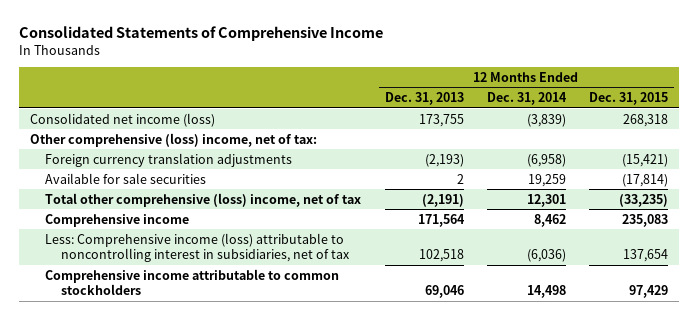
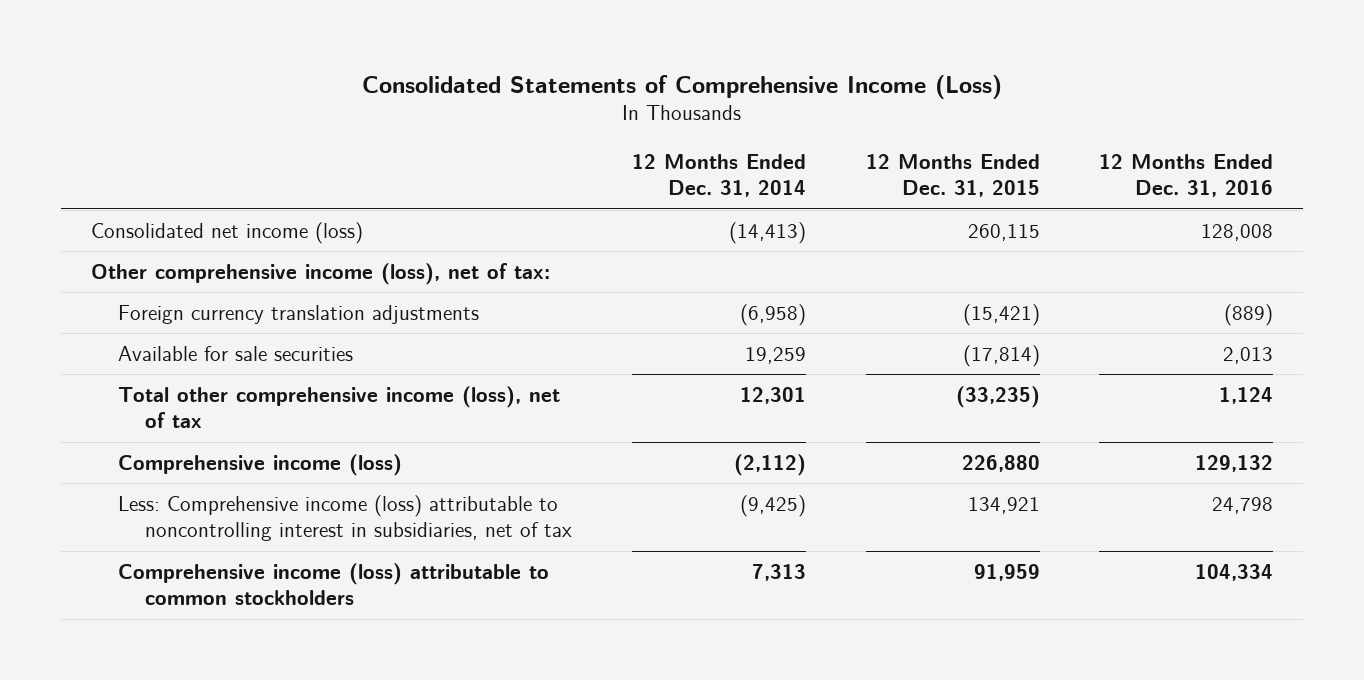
- Consolidated Statements of Comprehensive Income
+ Consolidated Statements of Comprehensive Income (Loss)
- | 12 Months Ended Dec. 31, 2013 | 12 Months Ended Dec. 31, 2014 | 12 Months Ended Dec. 31, 2015
+ | 12 Months Ended Dec. 31, 2014 | 12 Months Ended Dec. 31, 2015 | 12 Months Ended Dec. 31, 2016
- Consolidated net income (loss) | 173,755 | (3,839) | 268,318
- Other comprehensive (loss) income, net of tax:
+ Consolidated net income (loss) | (14,413) | 260,115 | 128,008
+ Other comprehensive income (loss), net of tax:
- Total other comprehensive (loss) income, net of tax | (2,191) | 12,301 | (33,235)
- Comprehensive income | 171,564 | 8,462 | 235,083
- Less: Comprehensive income (loss) attributable to noncontrolling interest in subsidiaries, net of tax | 102,518 | (6,036) | 137,654
- Comprehensive income attributable to common stockholders | 69,046 | 14,498 | 97,429
+ Total other comprehensive income (loss), net of tax | 12,301 | (33,235) | 1,124
+ Comprehensive income (loss) | (2,112) | 226,880 | 129,132
+ Less: Comprehensive income (loss) attributable to noncontrolling interest in subsidiaries, net of tax | (9,425) | 134,921 | 24,798
+ Comprehensive income (loss) attributable to common stockholders | 7,313 | 91,959 | 104,334

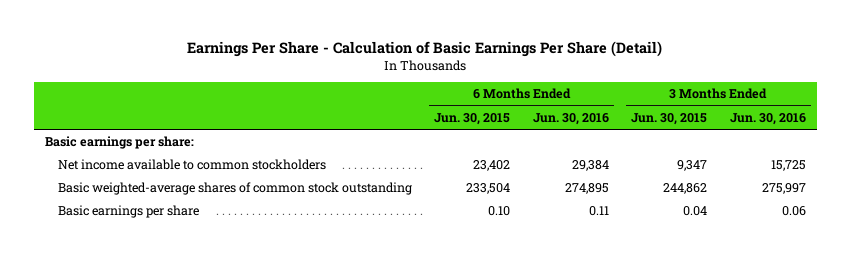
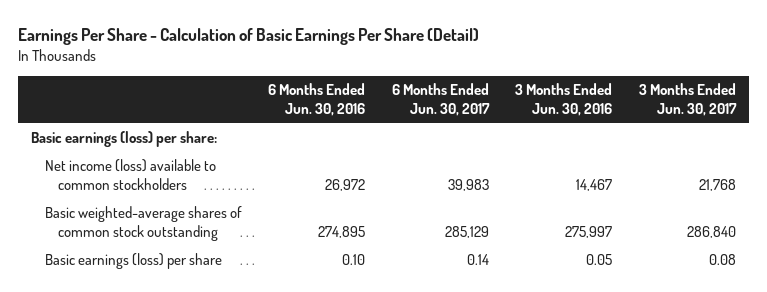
- | 6 Months Ended Jun. 30, 2015 | 6 Months Ended Jun. 30, 2016 | 3 Months Ended Jun. 30, 2015 | 3 Months Ended Jun. 30, 2016
+ | 6 Months Ended Jun. 30, 2016 | 6 Months Ended Jun. 30, 2017 | 3 Months Ended Jun. 30, 2016 | 3 Months Ended Jun. 30, 2017
- Basic earnings per share:
- Net income available to common stockholders | 23,402 | 29,384 | 9,347 | 15,725
+ Basic earnings (loss) per share:
+ Net income (loss) available to common stockholders | 26,972 | 39,983 | 14,467 | 21,768
- Basic earnings per share | 0.10 | 0.11 | 0.04 | 0.06
+ Basic earnings (loss) per share | 0.10 | 0.14 | 0.05 | 0.08

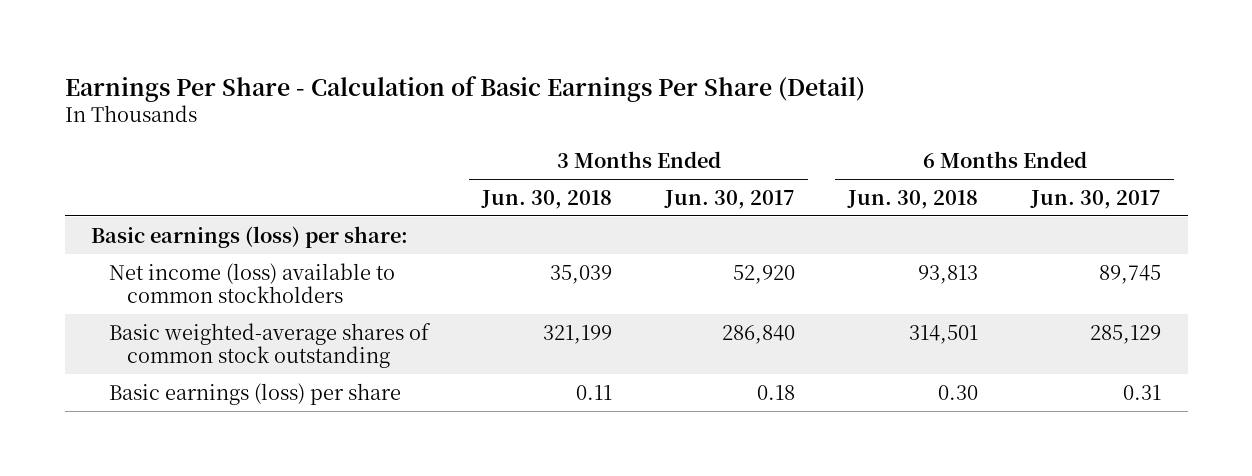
- | 6 Months Ended Jun. 30, 2016 | 6 Months Ended Jun. 30, 2017 | 3 Months Ended Jun. 30, 2016 | 3 Months Ended Jun. 30, 2017
+ | 3 Months Ended Jun. 30, 2018 | 3 Months Ended Jun. 30, 2017 | 6 Months Ended Jun. 30, 2018 | 6 Months Ended Jun. 30, 2017
- Net income (loss) available to common stockholders | 26,972 | 39,983 | 14,467 | 21,768
+ Net income (loss) available to common stockholders | 35,039 | 52,920 | 93,813 | 89,745
- Basic earnings (loss) per share | 0.10 | 0.14 | 0.05 | 0.08
+ Basic earnings (loss) per share | 0.11 | 0.18 | 0.30 | 0.31

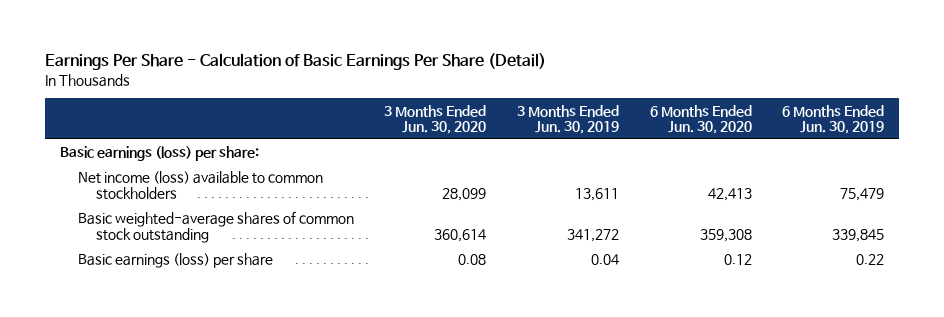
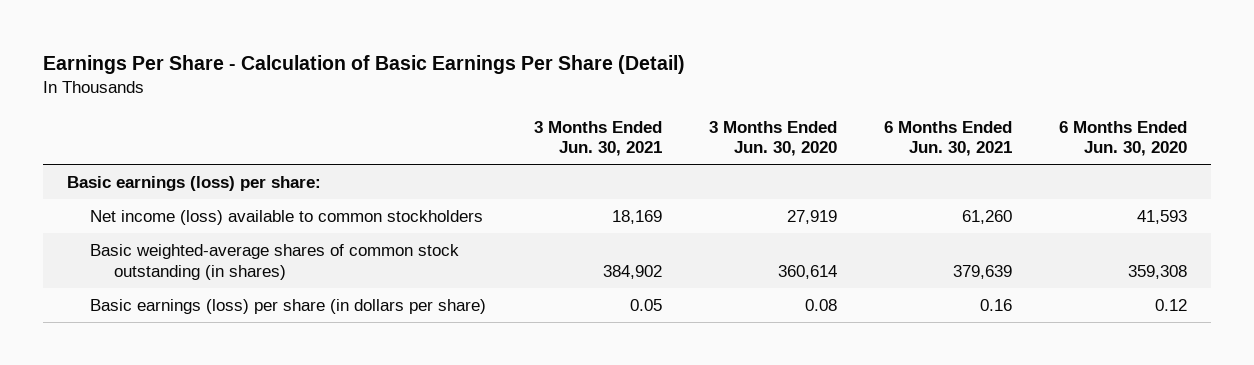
- | 3 Months Ended Jun. 30, 2020 | 3 Months Ended Jun. 30, 2019 | 6 Months Ended Jun. 30, 2020 | 6 Months Ended Jun. 30, 2019
+ | 3 Months Ended Jun. 30, 2021 | 3 Months Ended Jun. 30, 2020 | 6 Months Ended Jun. 30, 2021 | 6 Months Ended Jun. 30, 2020
- Net income (loss) available to common stockholders | 28,099 | 13,611 | 42,413 | 75,479
- Basic weighted-average shares of common stock outstanding | 360,614 | 341,272 | 359,308 | 339,845
- Basic earnings (loss) per share | 0.08 | 0.04 | 0.12 | 0.22
+ Net income (loss) available to common stockholders | 18,169 | 27,919 | 61,260 | 41,593
+ Basic weighted-average shares of common stock outstanding (in shares) | 384,902 | 360,614 | 379,639 | 359,308
+ Basic earnings (loss) per share (in dollars per share) | 0.05 | 0.08 | 0.16 | 0.12

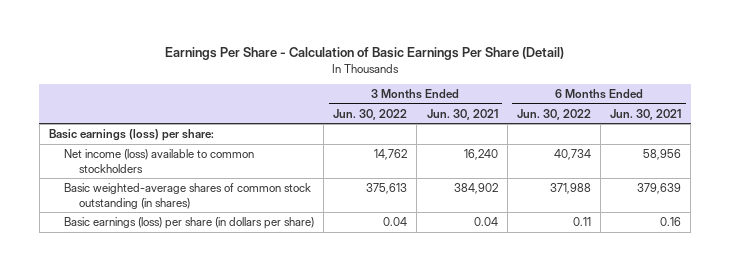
- | 3 Months Ended Jun. 30, 2021 | 3 Months Ended Jun. 30, 2020 | 6 Months Ended Jun. 30, 2021 | 6 Months Ended Jun. 30, 2020
+ | 3 Months Ended Jun. 30, 2022 | 3 Months Ended Jun. 30, 2021 | 6 Months Ended Jun. 30, 2022 | 6 Months Ended Jun. 30, 2021
- Net income (loss) available to common stockholders | 18,169 | 27,919 | 61,260 | 41,593
+ Net income (loss) available to common stockholders | 14,762 | 16,240 | 40,734 | 58,956
- Basic earnings (loss) per share (in dollars per share) | 0.05 | 0.08 | 0.16 | 0.12
+ Basic earnings (loss) per share (in dollars per share) | 0.04 | 0.04 | 0.11 | 0.16

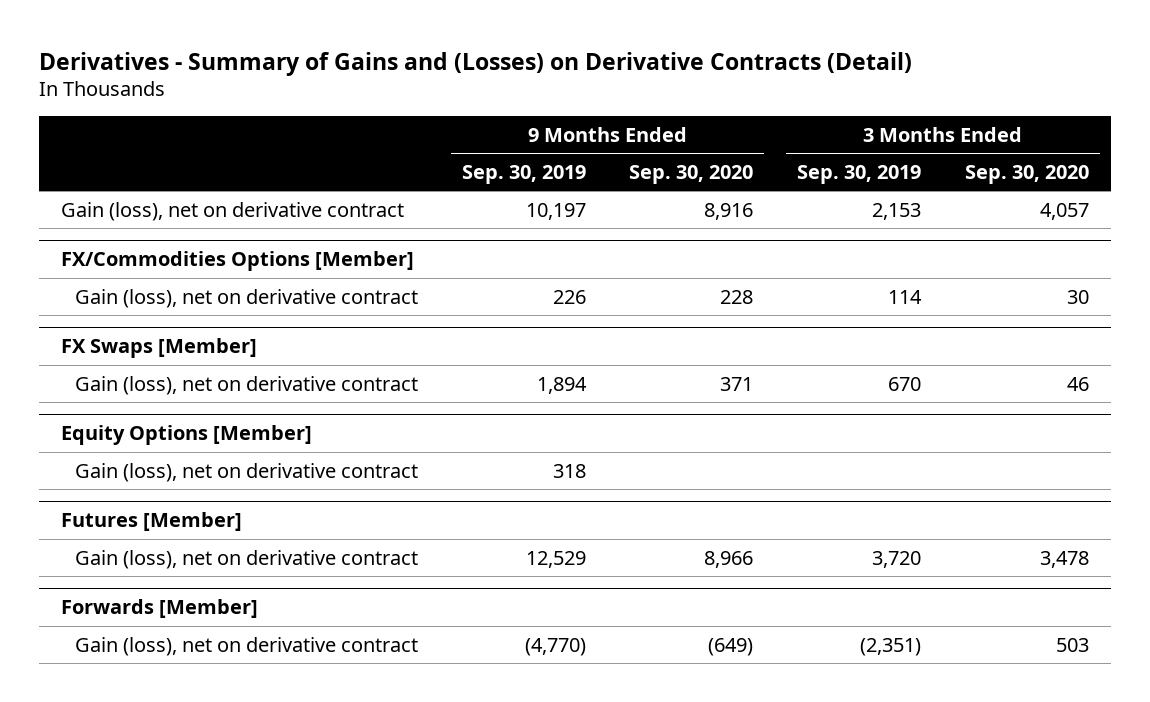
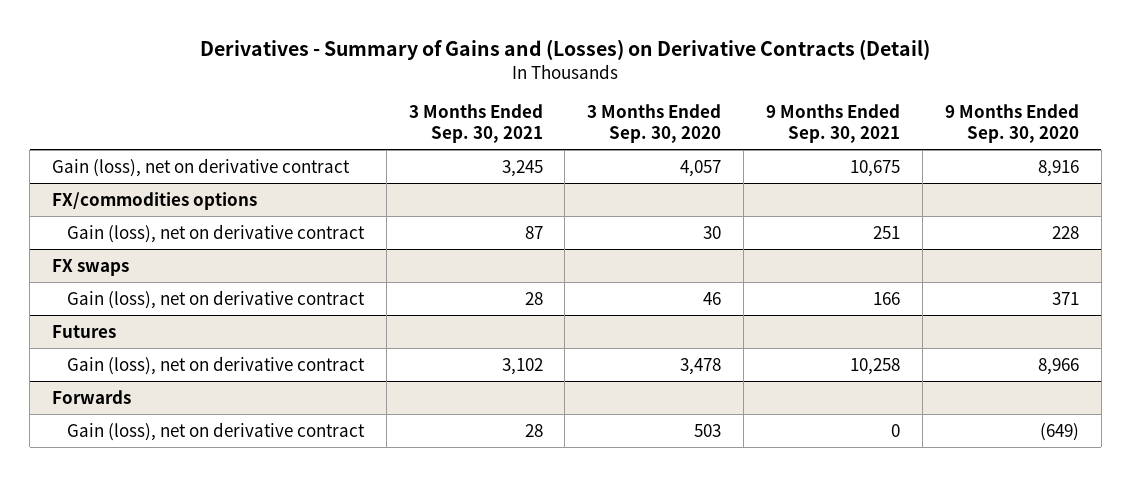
- | 9 Months Ended Sep. 30, 2019 | 9 Months Ended Sep. 30, 2020 | 3 Months Ended Sep. 30, 2019 | 3 Months Ended Sep. 30, 2020
+ | 3 Months Ended Sep. 30, 2021 | 3 Months Ended Sep. 30, 2020 | 9 Months Ended Sep. 30, 2021 | 9 Months Ended Sep. 30, 2020
- FX/Commodities Options [Member]
+ FX/commodities options
- FX Swaps [Member]
+ FX swaps
- Equity Options [Member]
- Gain (loss), net on derivative contract | 318 | | |
- Futures [Member]
+ Futures
- Forwards [Member]
+ Forwards

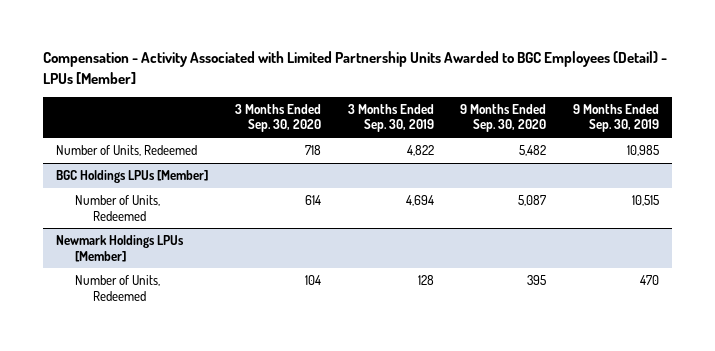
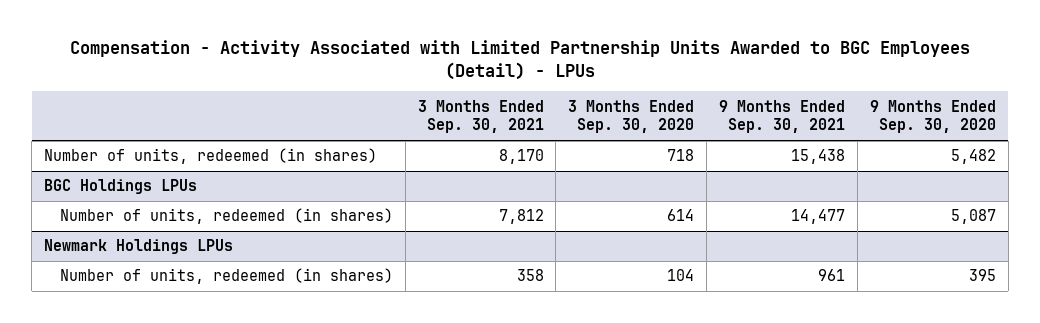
- Compensation - Activity Associated with Limited Partnership Units Awarded to BGC Employees (Detail) - LPUs [Member]
+ Compensation - Activity Associated with Limited Partnership Units Awarded to BGC Employees (Detail) - LPUs
- | 3 Months Ended Sep. 30, 2020 | 3 Months Ended Sep. 30, 2019 | 9 Months Ended Sep. 30, 2020 | 9 Months Ended Sep. 30, 2019
+ | 3 Months Ended Sep. 30, 2021 | 3 Months Ended Sep. 30, 2020 | 9 Months Ended Sep. 30, 2021 | 9 Months Ended Sep. 30, 2020
- Number of Units, Redeemed | 718 | 4,822 | 5,482 | 10,985
- BGC Holdings LPUs [Member]
- Number of Units, Redeemed | 614 | 4,694 | 5,087 | 10,515
- Newmark Holdings LPUs [Member]
- Number of Units, Redeemed | 104 | 128 | 395 | 470
+ Number of units, redeemed (in shares) | 8,170 | 718 | 15,438 | 5,482
+ BGC Holdings LPUs
+ Number of units, redeemed (in shares) | 7,812 | 614 | 14,477 | 5,087
+ Newmark Holdings LPUs
+ Number of units, redeemed (in shares) | 358 | 104 | 961 | 395

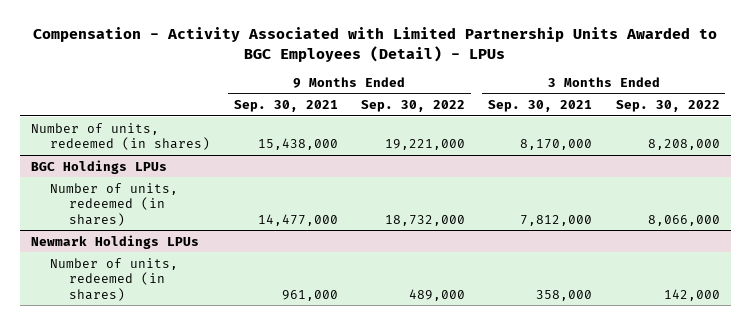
- | 3 Months Ended Sep. 30, 2021 | 3 Months Ended Sep. 30, 2020 | 9 Months Ended Sep. 30, 2021 | 9 Months Ended Sep. 30, 2020
+ | 9 Months Ended Sep. 30, 2021 | 9 Months Ended Sep. 30, 2022 | 3 Months Ended Sep. 30, 2021 | 3 Months Ended Sep. 30, 2022
- Number of units, redeemed (in shares) | 8,170 | 718 | 15,438 | 5,482
+ Number of units, redeemed (in shares) | 15,438,000 | 19,221,000 | 8,170,000 | 8,208,000
@ BGC Holdings LPUs
- Number of units, redeemed (in shares) | 7,812 | 614 | 14,477 | 5,087
+ Number of units, redeemed (in shares) | 14,477,000 | 18,732,000 | 7,812,000 | 8,066,000
@ Newmark Holdings LPUs
- Number of units, redeemed (in shares) | 358 | 104 | 961 | 395
+ Number of units, redeemed (in shares) | 961,000 | 489,000 | 358,000 | 142,000

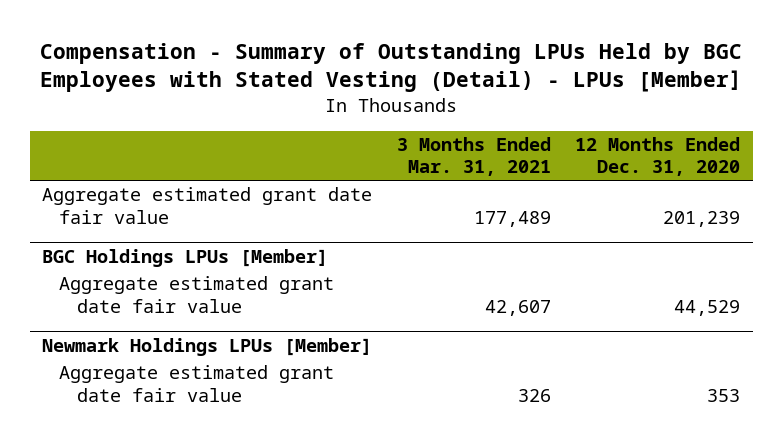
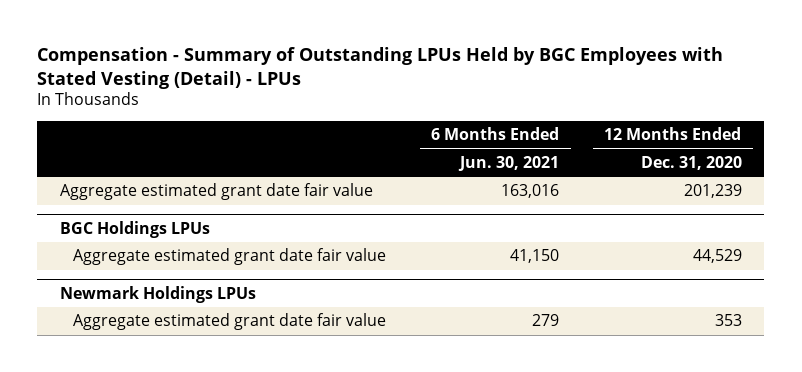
- Compensation - Summary of Outstanding LPUs Held by BGC Employees with Stated Vesting (Detail) - LPUs [Member]
+ Compensation - Summary of Outstanding LPUs Held by BGC Employees with Stated Vesting (Detail) - LPUs
- | 3 Months Ended Mar. 31, 2021 | 12 Months Ended Dec. 31, 2020
+ | 6 Months Ended Jun. 30, 2021 | 12 Months Ended Dec. 31, 2020
- BGC Holdings LPUs [Member]
+ BGC Holdings LPUs
- Newmark Holdings LPUs [Member]
+ Newmark Holdings LPUs

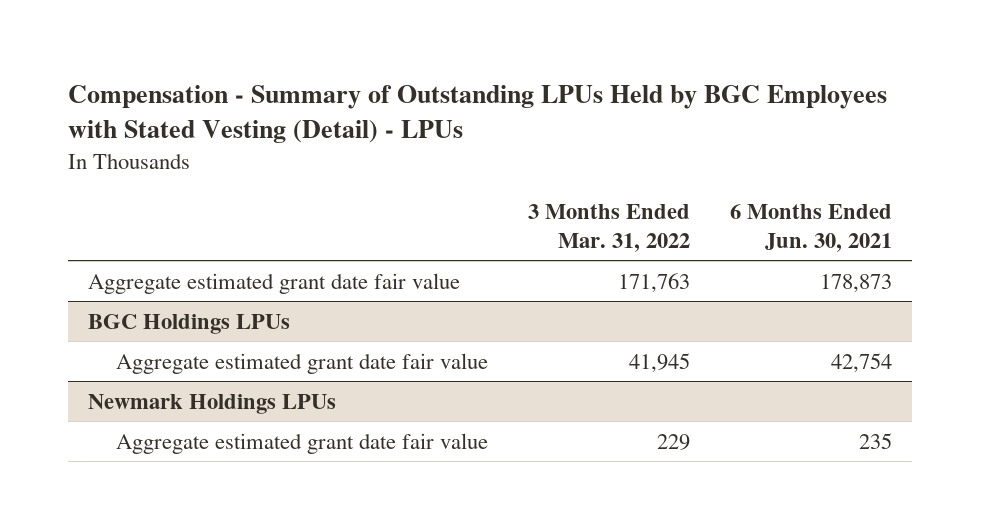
- | 6 Months Ended Jun. 30, 2021 | 12 Months Ended Dec. 31, 2020
+ | 3 Months Ended Mar. 31, 2022 | 6 Months Ended Jun. 30, 2021
- Aggregate estimated grant date fair value | 163,016 | 201,239
+ Aggregate estimated grant date fair value | 171,763 | 178,873
@ BGC Holdings LPUs
- Aggregate estimated grant date fair value | 41,150 | 44,529
+ Aggregate estimated grant date fair value | 41,945 | 42,754
@ Newmark Holdings LPUs
- Aggregate estimated grant date fair value | 279 | 353
+ Aggregate estimated grant date fair value | 229 | 235

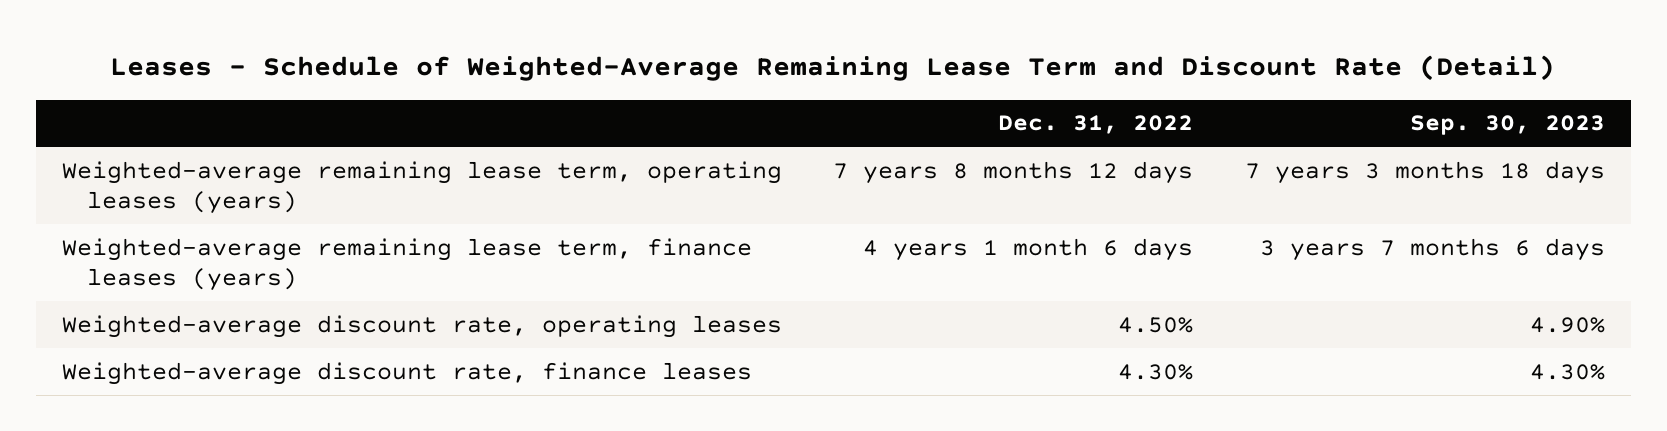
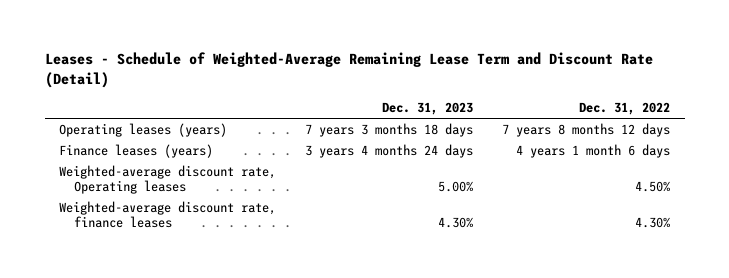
- | Dec. 31, 2022 | Sep. 30, 2023
+ | Dec. 31, 2023 | Dec. 31, 2022
- Weighted-average remaining lease term, operating leases (years) | 7 years 8 months 12 days | 7 years 3 months 18 days
- Weighted-average remaining lease term, finance leases (years) | 4 years 1 month 6 days | 3 years 7 months 6 days
- Weighted-average discount rate, operating leases | 4.50% | 4.90%
+ Operating leases (years) | 7 years 3 months 18 days | 7 years 8 months 12 days
+ Finance leases (years) | 3 years 4 months 24 days | 4 years 1 month 6 days
+ Weighted-average discount rate, Operating leases | 5.00% | 4.50%

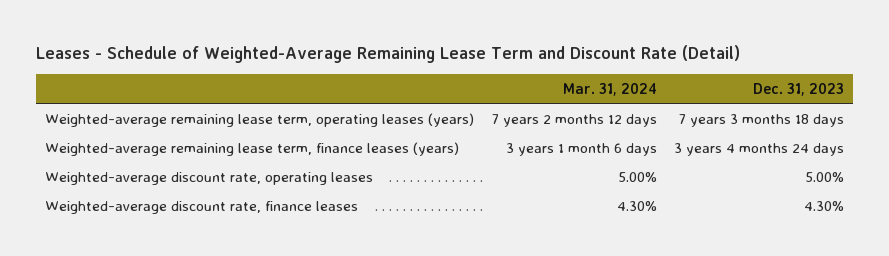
- | Dec. 31, 2023 | Dec. 31, 2022
+ | Mar. 31, 2024 | Dec. 31, 2023
- Operating leases (years) | 7 years 3 months 18 days | 7 years 8 months 12 days
- Finance leases (years) | 3 years 4 months 24 days | 4 years 1 month 6 days
- Weighted-average discount rate, Operating leases | 5.00% | 4.50%
+ Weighted-average remaining lease term, operating leases (years) | 7 years 2 months 12 days | 7 years 3 months 18 days
+ Weighted-average remaining lease term, finance leases (years) | 3 years 1 month 6 days | 3 years 4 months 24 days
+ Weighted-average discount rate, operating leases | 5.00% | 5.00%

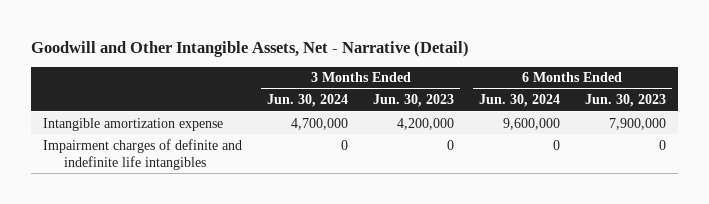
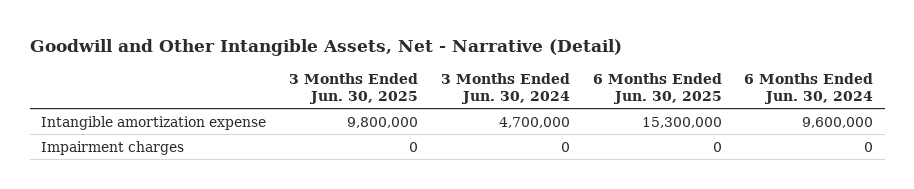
- | 3 Months Ended Jun. 30, 2024 | 3 Months Ended Jun. 30, 2023 | 6 Months Ended Jun. 30, 2024 | 6 Months Ended Jun. 30, 2023
+ | 3 Months Ended Jun. 30, 2025 | 3 Months Ended Jun. 30, 2024 | 6 Months Ended Jun. 30, 2025 | 6 Months Ended Jun. 30, 2024
- Impairment charges of definite and indefinite life intangibles | 0 | 0 | 0 | 0
+ Impairment charges | 0 | 0 | 0 | 0

